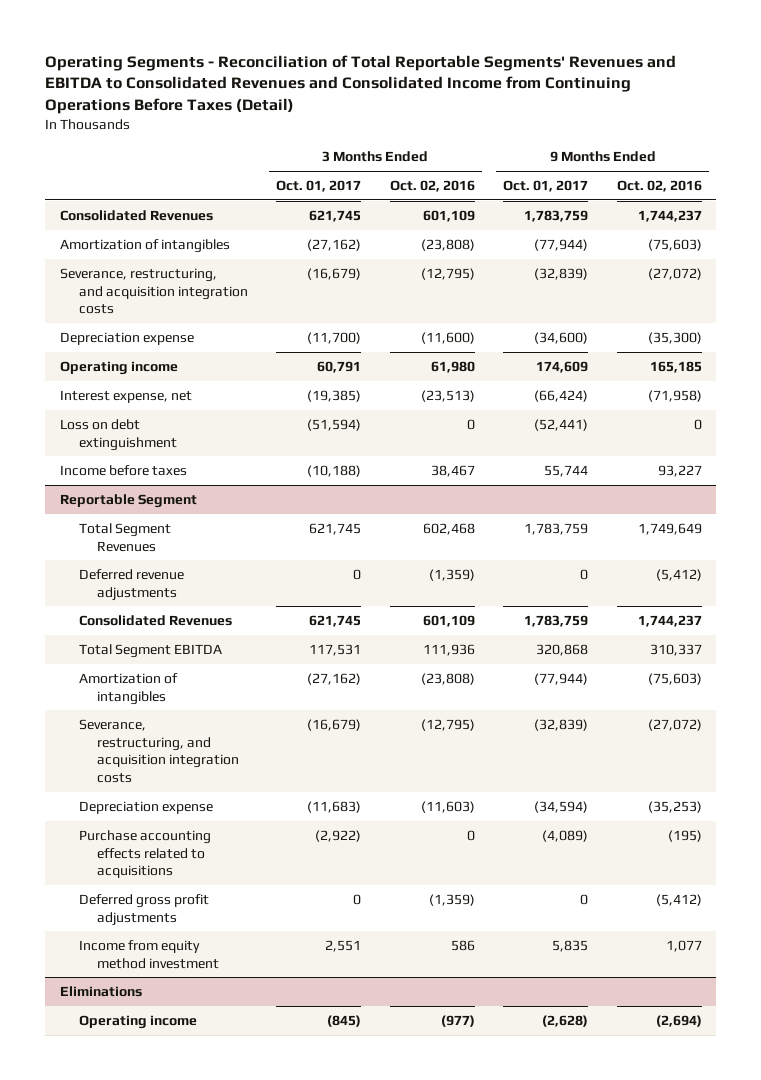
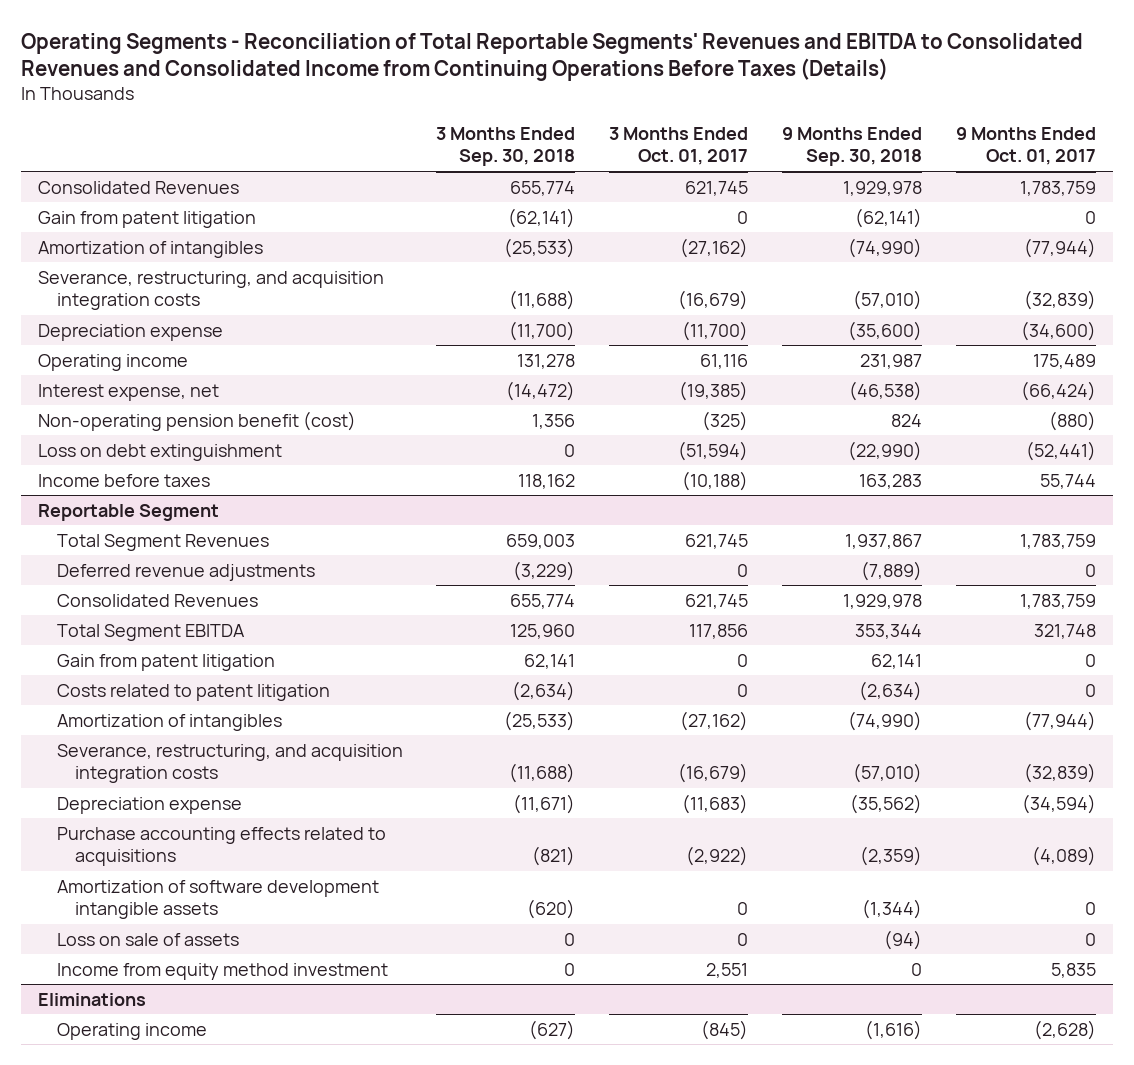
- Operating Segments - Reconciliation of Total Reportable Segments' Revenues and EBITDA to Consolidated Revenues and Consolidated Income from Continuing Operations Before Taxes (Detail)
+ Operating Segments - Reconciliation of Total Reportable Segments' Revenues and EBITDA to Consolidated Revenues and Consolidated Income from Continuing Operations Before Taxes (Details)
- | 3 Months Ended Oct. 01, 2017 | 3 Months Ended Oct. 02, 2016 | 9 Months Ended Oct. 01, 2017 | 9 Months Ended Oct. 02, 2016
+ | 3 Months Ended Sep. 30, 2018 | 3 Months Ended Oct. 01, 2017 | 9 Months Ended Sep. 30, 2018 | 9 Months Ended Oct. 01, 2017
+ Gain from patent litigation | (62,141) | 0 | (62,141) | 0
- Operating income | 60,791 | 61,980 | 174,609 | 165,185
+ Operating income | 131,278 | 61,116 | 231,987 | 175,489
+ Non-operating pension benefit (cost) | 1,356 | (325) | 824 | (880)
@ Reportable Segment
- Total Segment EBITDA | 117,531 | 111,936 | 320,868 | 310,337
+ Total Segment EBITDA | 125,960 | 117,856 | 353,344 | 321,748
+ Gain from patent litigation | 62,141 | 0 | 62,141 | 0
+ Costs related to patent litigation | (2,634) | 0 | (2,634) | 0
- Deferred gross profit adjustments | 0 | (1,359) | 0 | (5,412)
+ Amortization of software development intangible assets | (620) | 0 | (1,344) | 0
+ Loss on sale of assets | 0 | 0 | (94) | 0

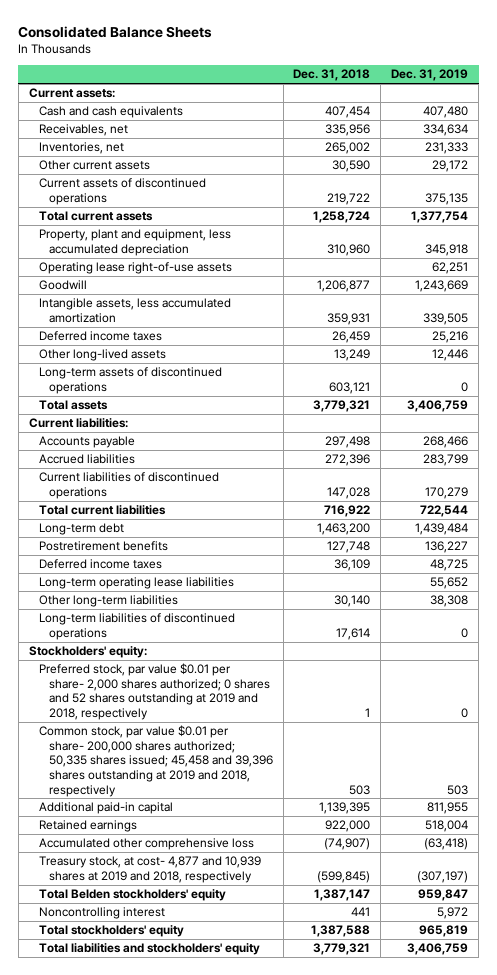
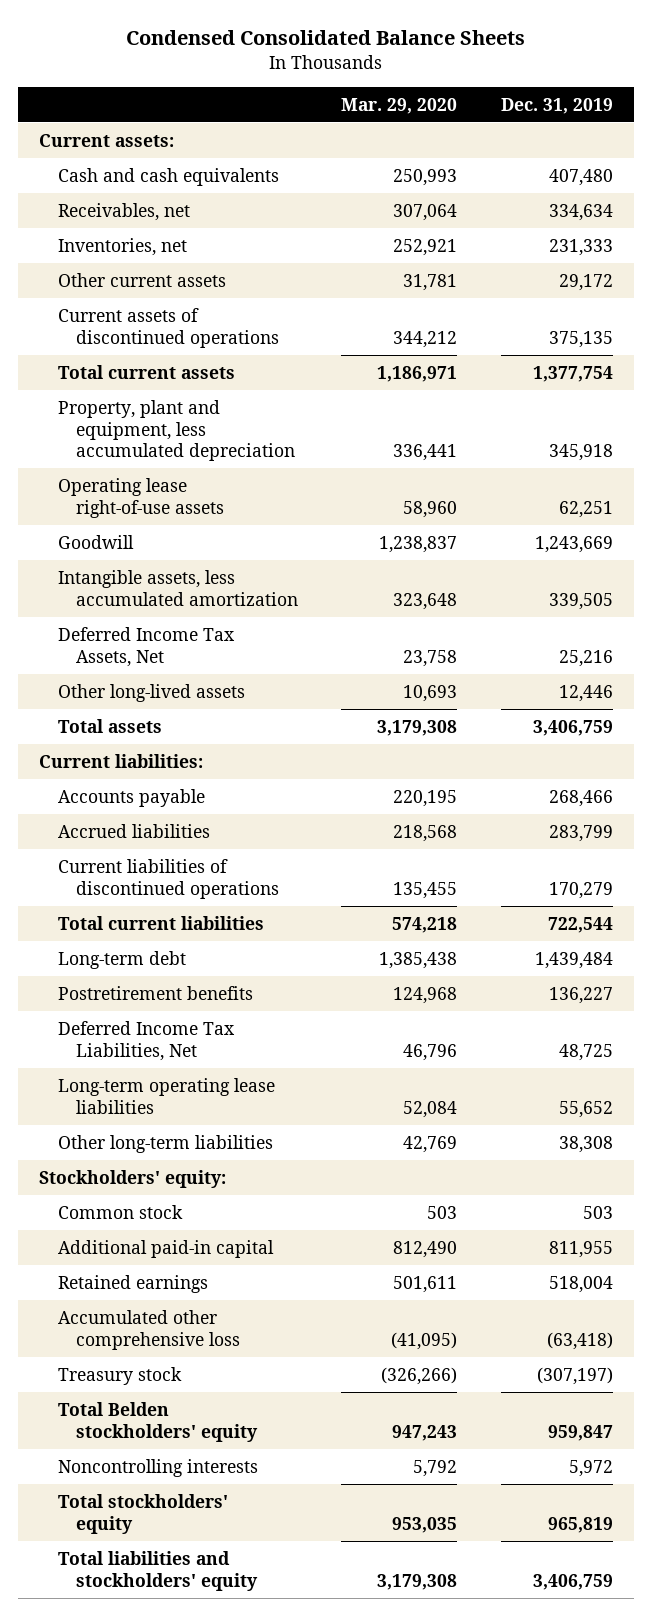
- Consolidated Balance Sheets
+ Condensed Consolidated Balance Sheets
- | Dec. 31, 2018 | Dec. 31, 2019
+ | Mar. 29, 2020 | Dec. 31, 2019
- Deferred income taxes | 26,459 | 25,216
+ Deferred Income Tax Assets, Net | 23,758 | 25,216
- Long-term assets of discontinued operations | 603,121 | 0
- Deferred income taxes | 36,109 | 48,725
+ Deferred Income Tax Liabilities, Net | 46,796 | 48,725
- Long-term liabilities of discontinued operations | 17,614 | 0
- Preferred stock, par value $0.01 per share- 2,000 shares authorized; 0 shares and 52 shares outstanding at 2019 and 2018, respectively | 1 | 0
- Common stock, par value $0.01 per share- 200,000 shares authorized; 50,335 shares issued; 45,458 and 39,396 shares outstanding at 2019 and 2018, respectively | 503 | 503
+ Common stock | 503 | 503
- Treasury stock, at cost- 4,877 and 10,939 shares at 2019 and 2018, respectively | (599,845) | (307,197)
+ Treasury stock | (326,266) | (307,197)
- Noncontrolling interest | 441 | 5,972
+ Noncontrolling interests | 5,792 | 5,972

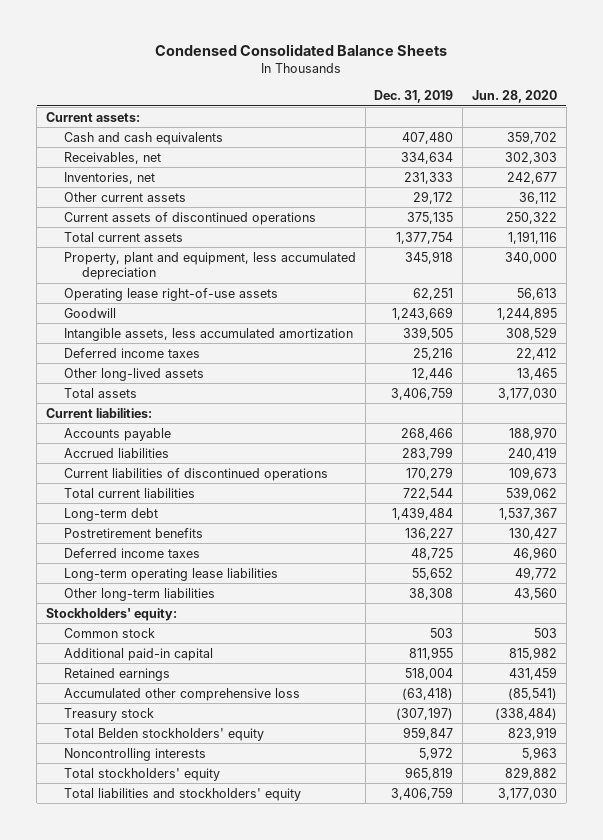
- | Mar. 29, 2020 | Dec. 31, 2019
+ | Dec. 31, 2019 | Jun. 28, 2020
- Deferred Income Tax Assets, Net | 23,758 | 25,216
+ Deferred income taxes | 25,216 | 22,412
- Deferred Income Tax Liabilities, Net | 46,796 | 48,725
+ Deferred income taxes | 48,725 | 46,960

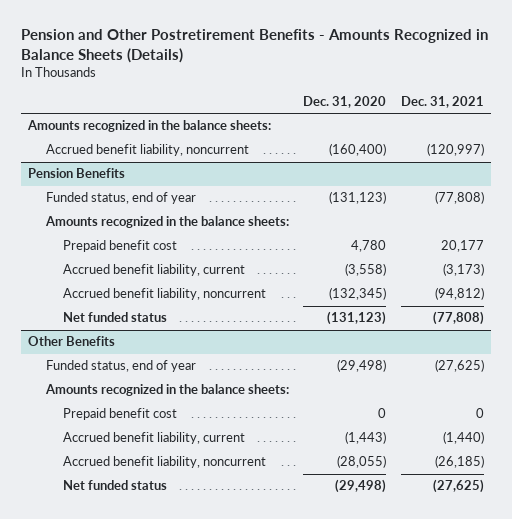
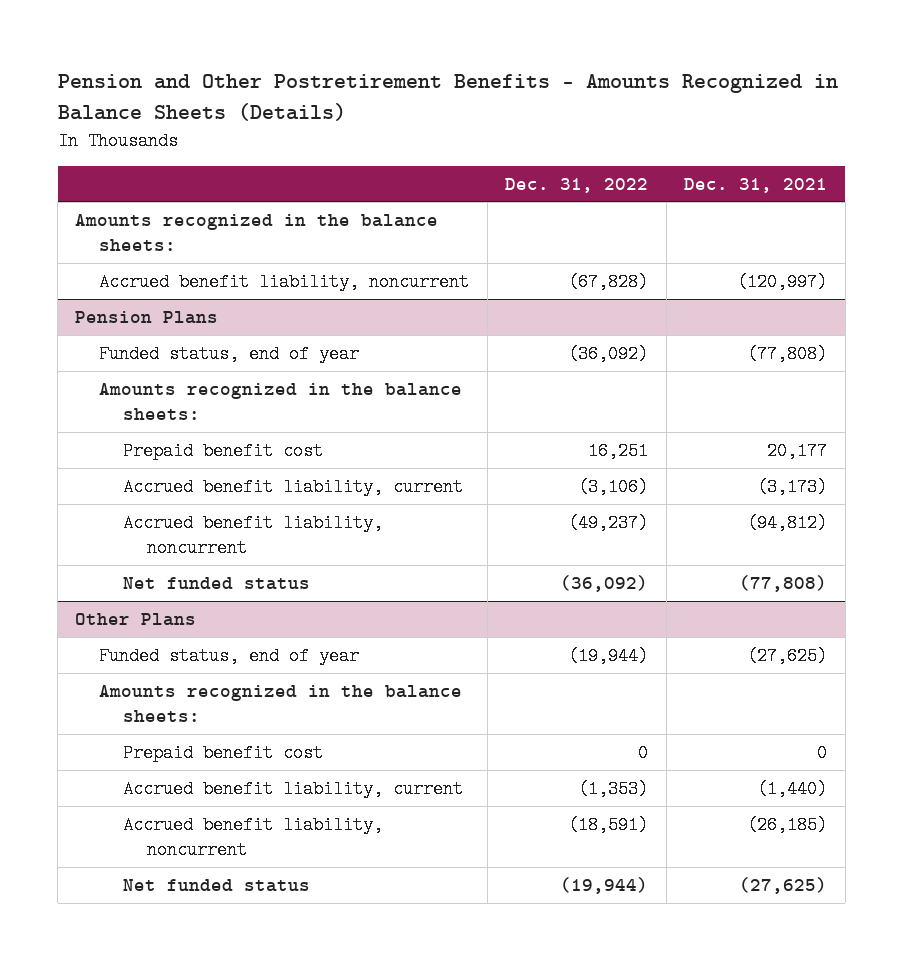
- | Dec. 31, 2020 | Dec. 31, 2021
+ | Dec. 31, 2022 | Dec. 31, 2021
- Pension Benefits
+ Pension Plans
- Other Benefits
+ Other Plans

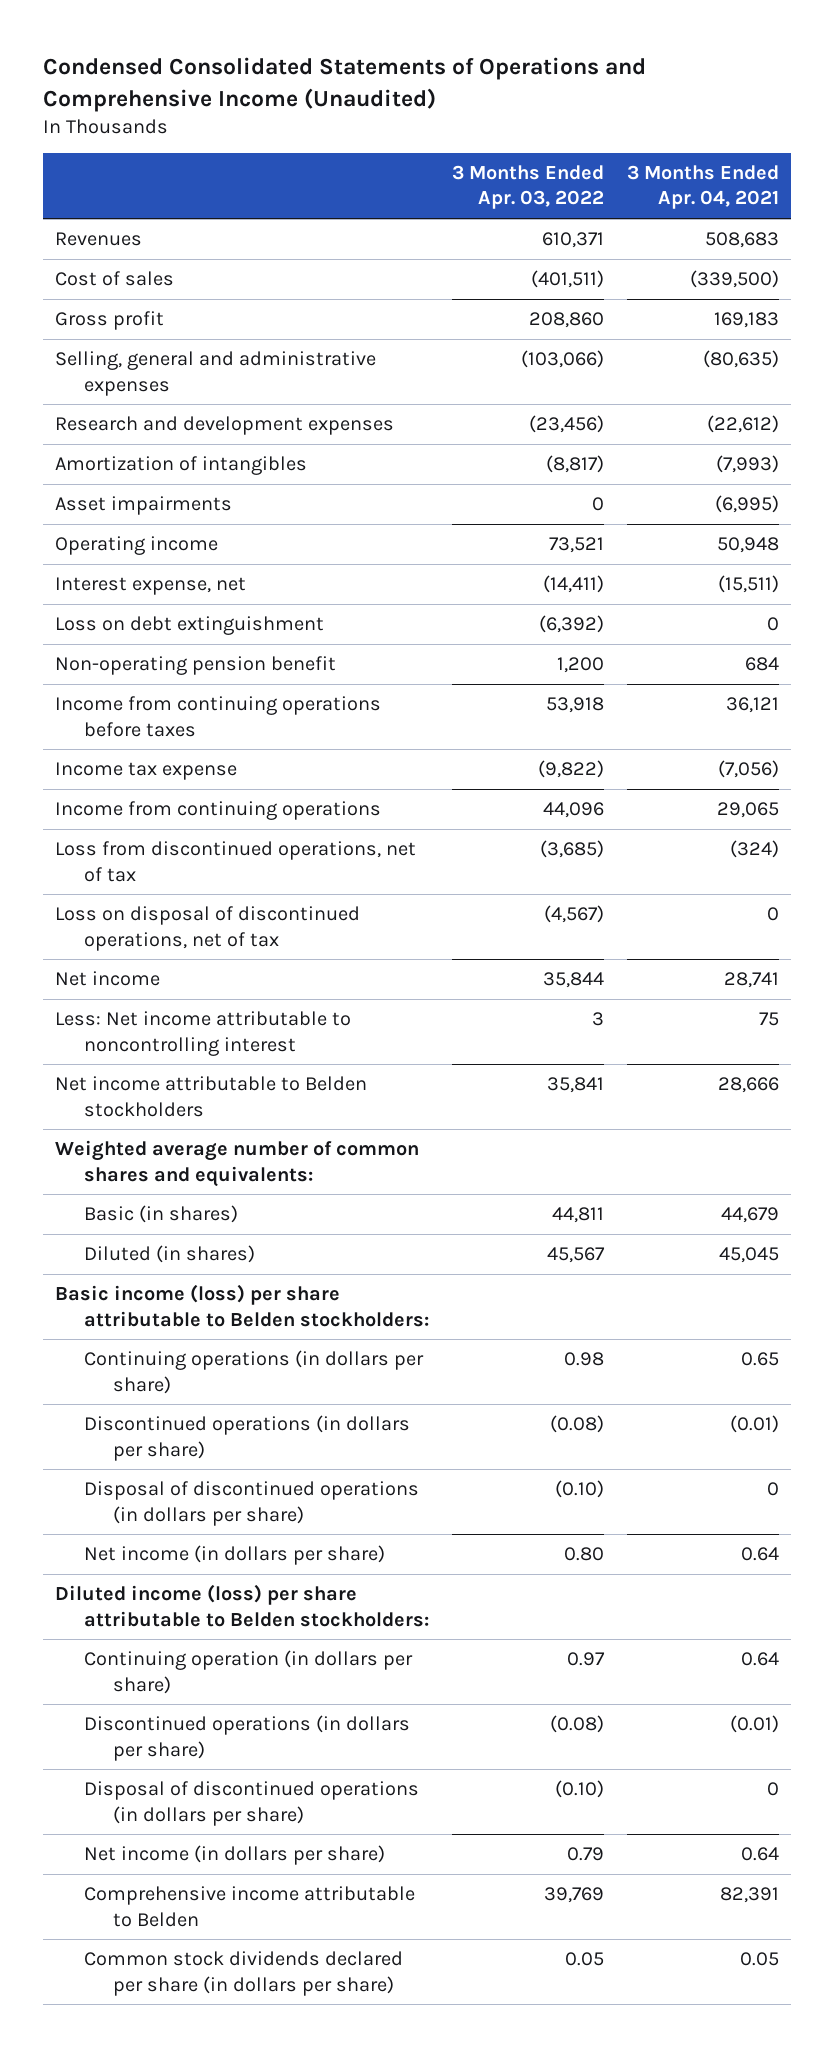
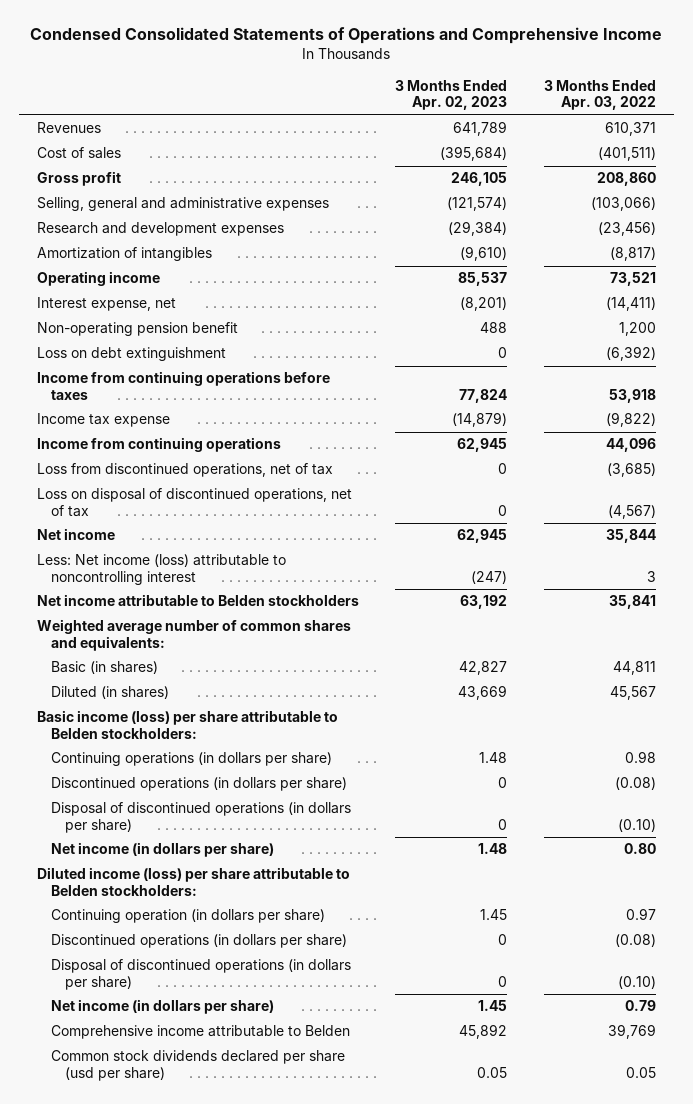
- Condensed Consolidated Statements of Operations and Comprehensive Income (Unaudited)
+ Condensed Consolidated Statements of Operations and Comprehensive Income
- | 3 Months Ended Apr. 03, 2022 | 3 Months Ended Apr. 04, 2021
+ | 3 Months Ended Apr. 02, 2023 | 3 Months Ended Apr. 03, 2022
- Asset impairments | 0 | (6,995)
moved down: Loss on debt extinguishment | 0 | (6,392)
- Less: Net income attributable to noncontrolling interest | 3 | 75
+ Less: Net income (loss) attributable to noncontrolling interest | (247) | 3
- Common stock dividends declared per share (in dollars per share) | 0.05 | 0.05
+ Common stock dividends declared per share (usd per share) | 0.05 | 0.05

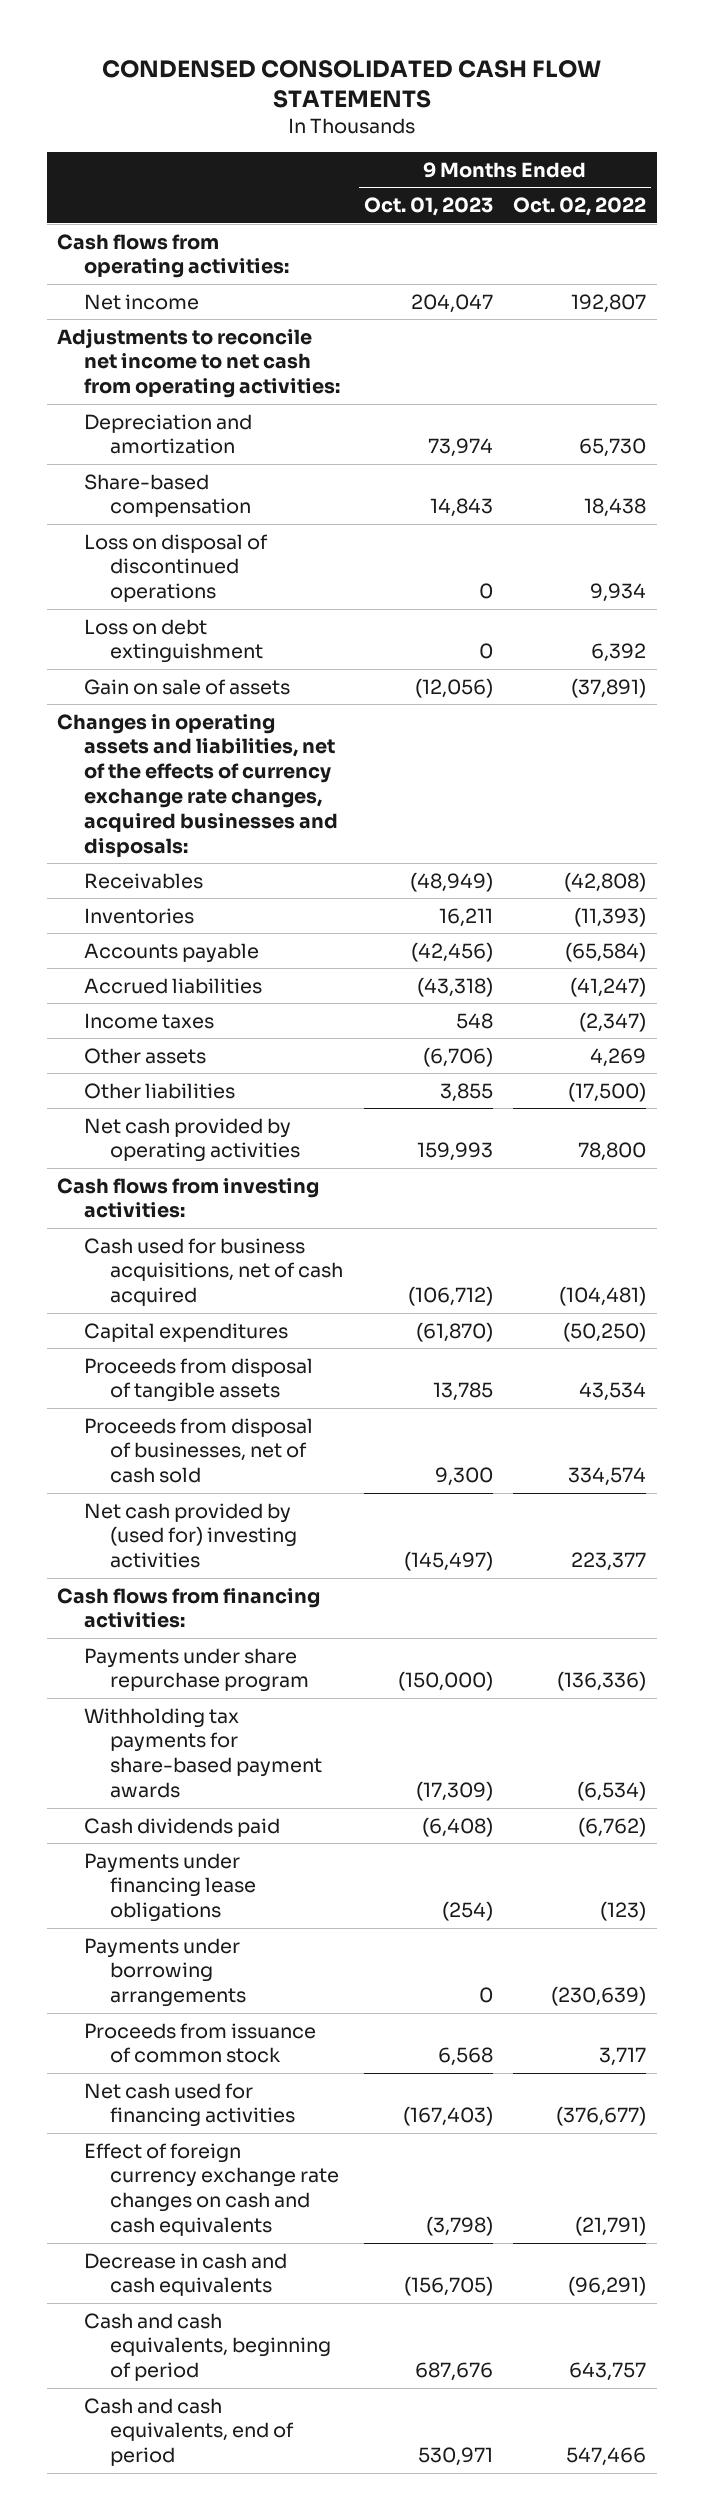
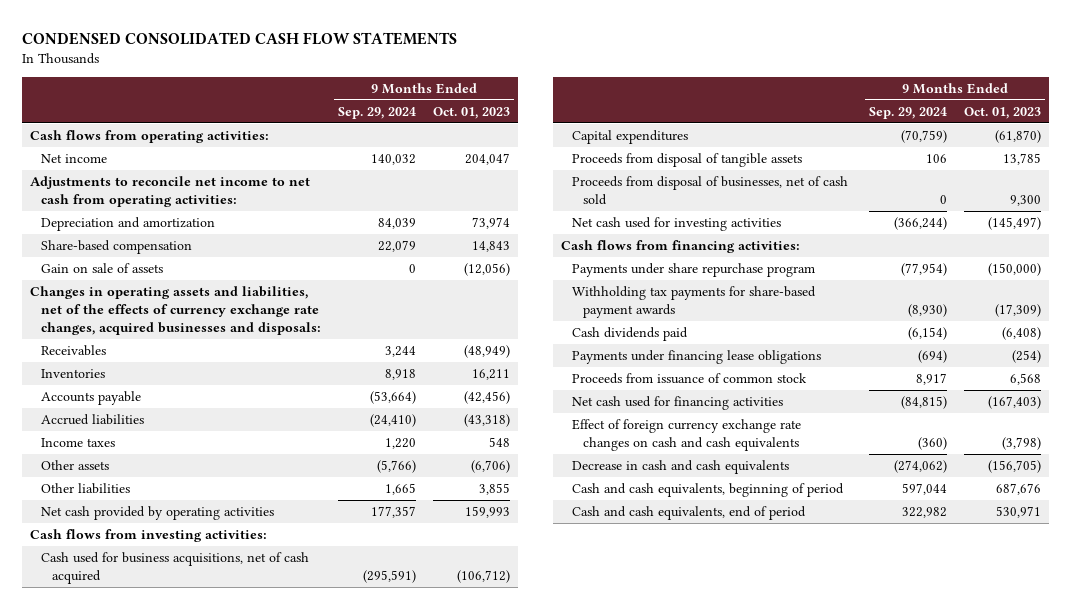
- | 9 Months Ended Oct. 01, 2023 | 9 Months Ended Oct. 02, 2022
+ | 9 Months Ended Sep. 29, 2024 | 9 Months Ended Oct. 01, 2023
- Loss on disposal of discontinued operations | 0 | 9,934
- Loss on debt extinguishment | 0 | 6,392
- Net cash provided by (used for) investing activities | (145,497) | 223,377
+ Net cash used for investing activities | (366,244) | (145,497)
- Payments under borrowing arrangements | 0 | (230,639)

